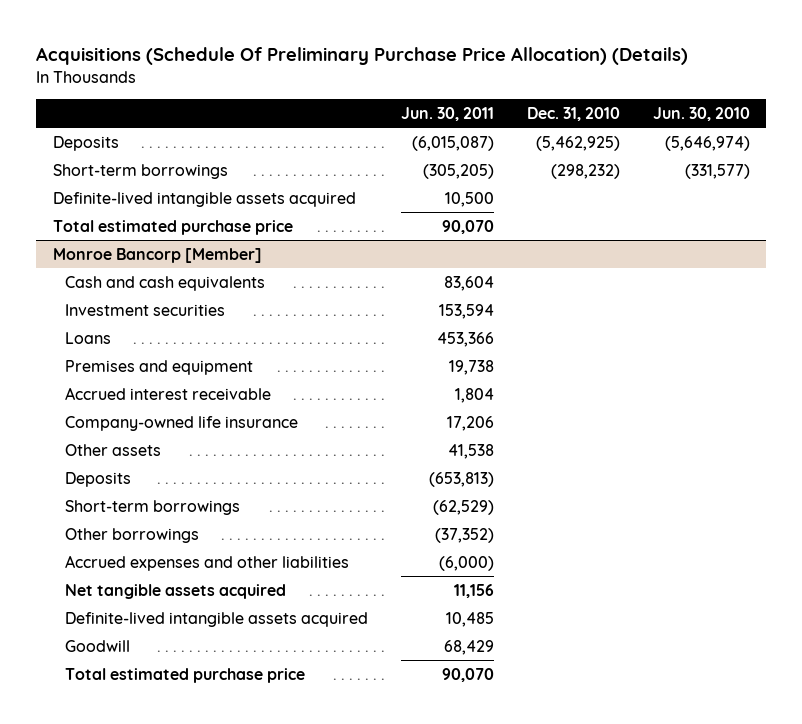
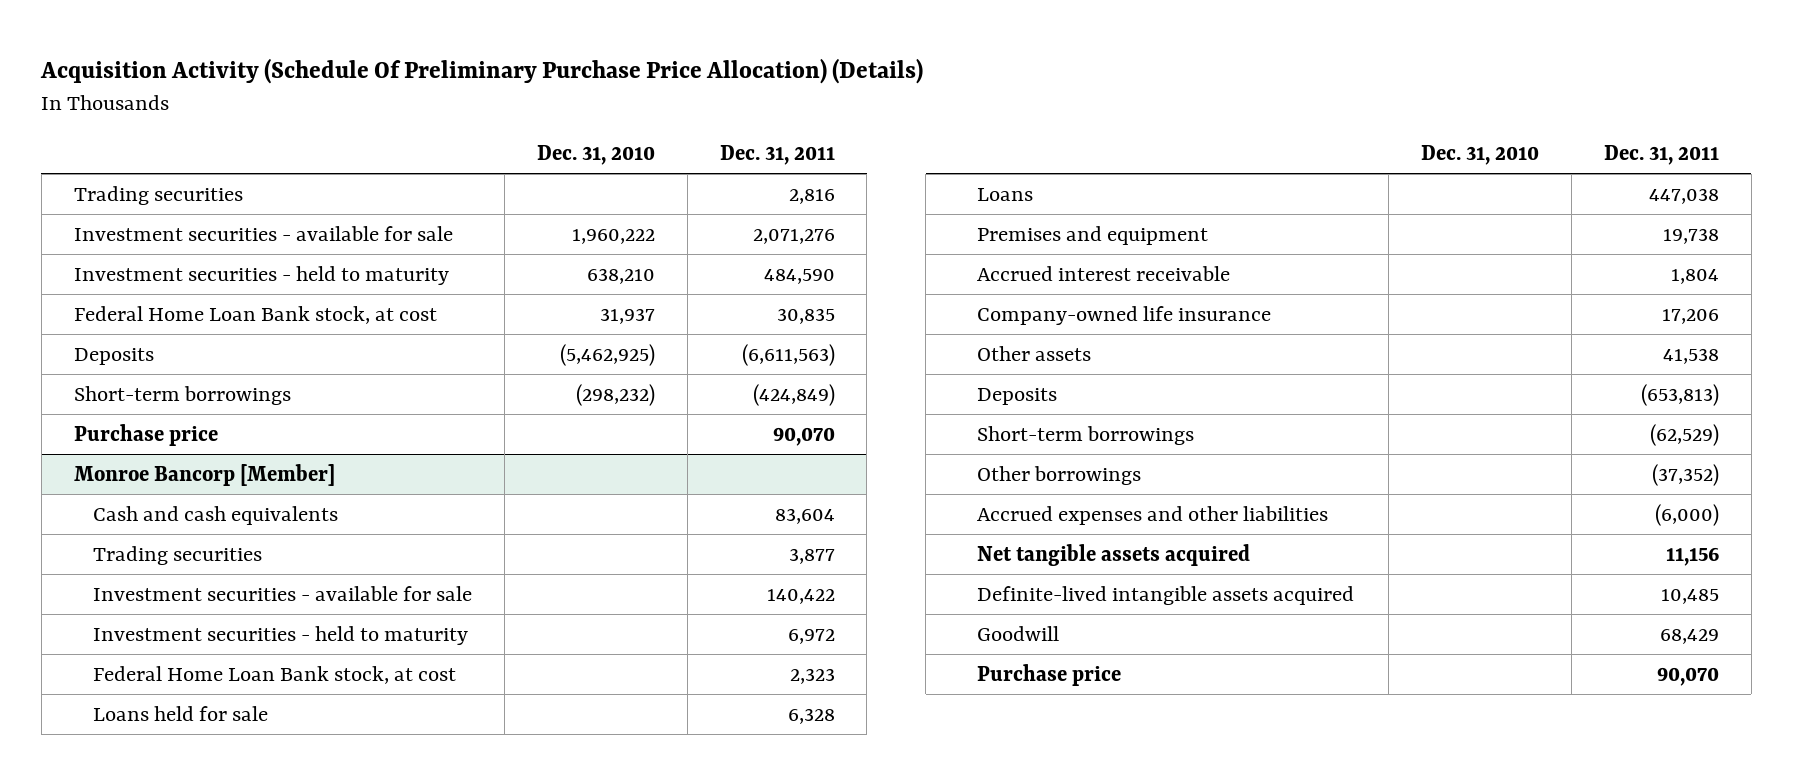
- Acquisitions (Schedule Of Preliminary Purchase Price Allocation) (Details)
+ Acquisition Activity (Schedule Of Preliminary Purchase Price Allocation) (Details)
- | Jun. 30, 2011 | Dec. 31, 2010 | Jun. 30, 2010
+ | Dec. 31, 2010 | Dec. 31, 2011
+ Trading securities | | 2,816
+ Investment securities - available for sale | 1,960,222 | 2,071,276
+ Investment securities - held to maturity | 638,210 | 484,590
+ Federal Home Loan Bank stock, at cost | 31,937 | 30,835
- Definite-lived intangible assets acquired | 10,500 | |
- Total estimated purchase price | 90,070 | |
+ Purchase price | | 90,070
@ Monroe Bancorp [Member]
- Investment securities | 153,594 | |
+ Trading securities | | 3,877
+ Investment securities - available for sale | | 140,422
+ Investment securities - held to maturity | | 6,972
+ Federal Home Loan Bank stock, at cost | | 2,323
+ Loans held for sale | | 6,328
- Total estimated purchase price | 90,070 | |
+ Purchase price | | 90,070

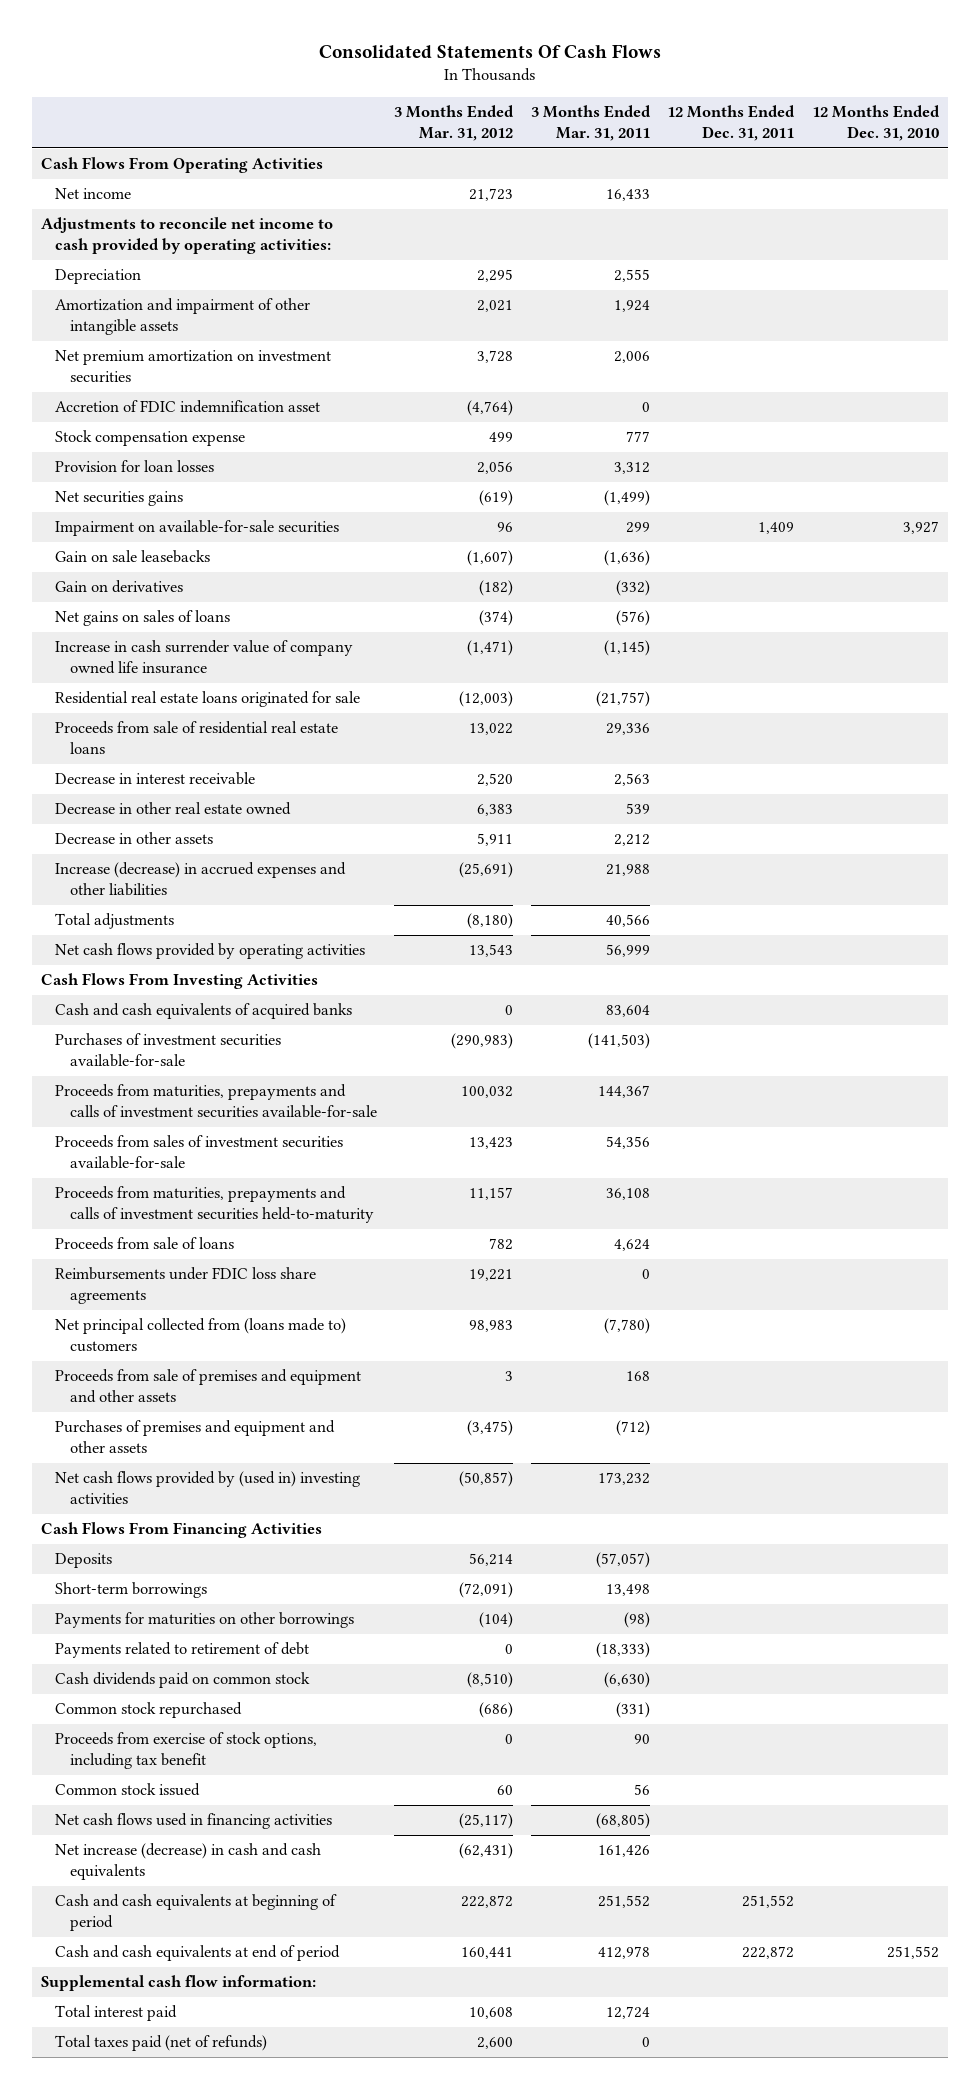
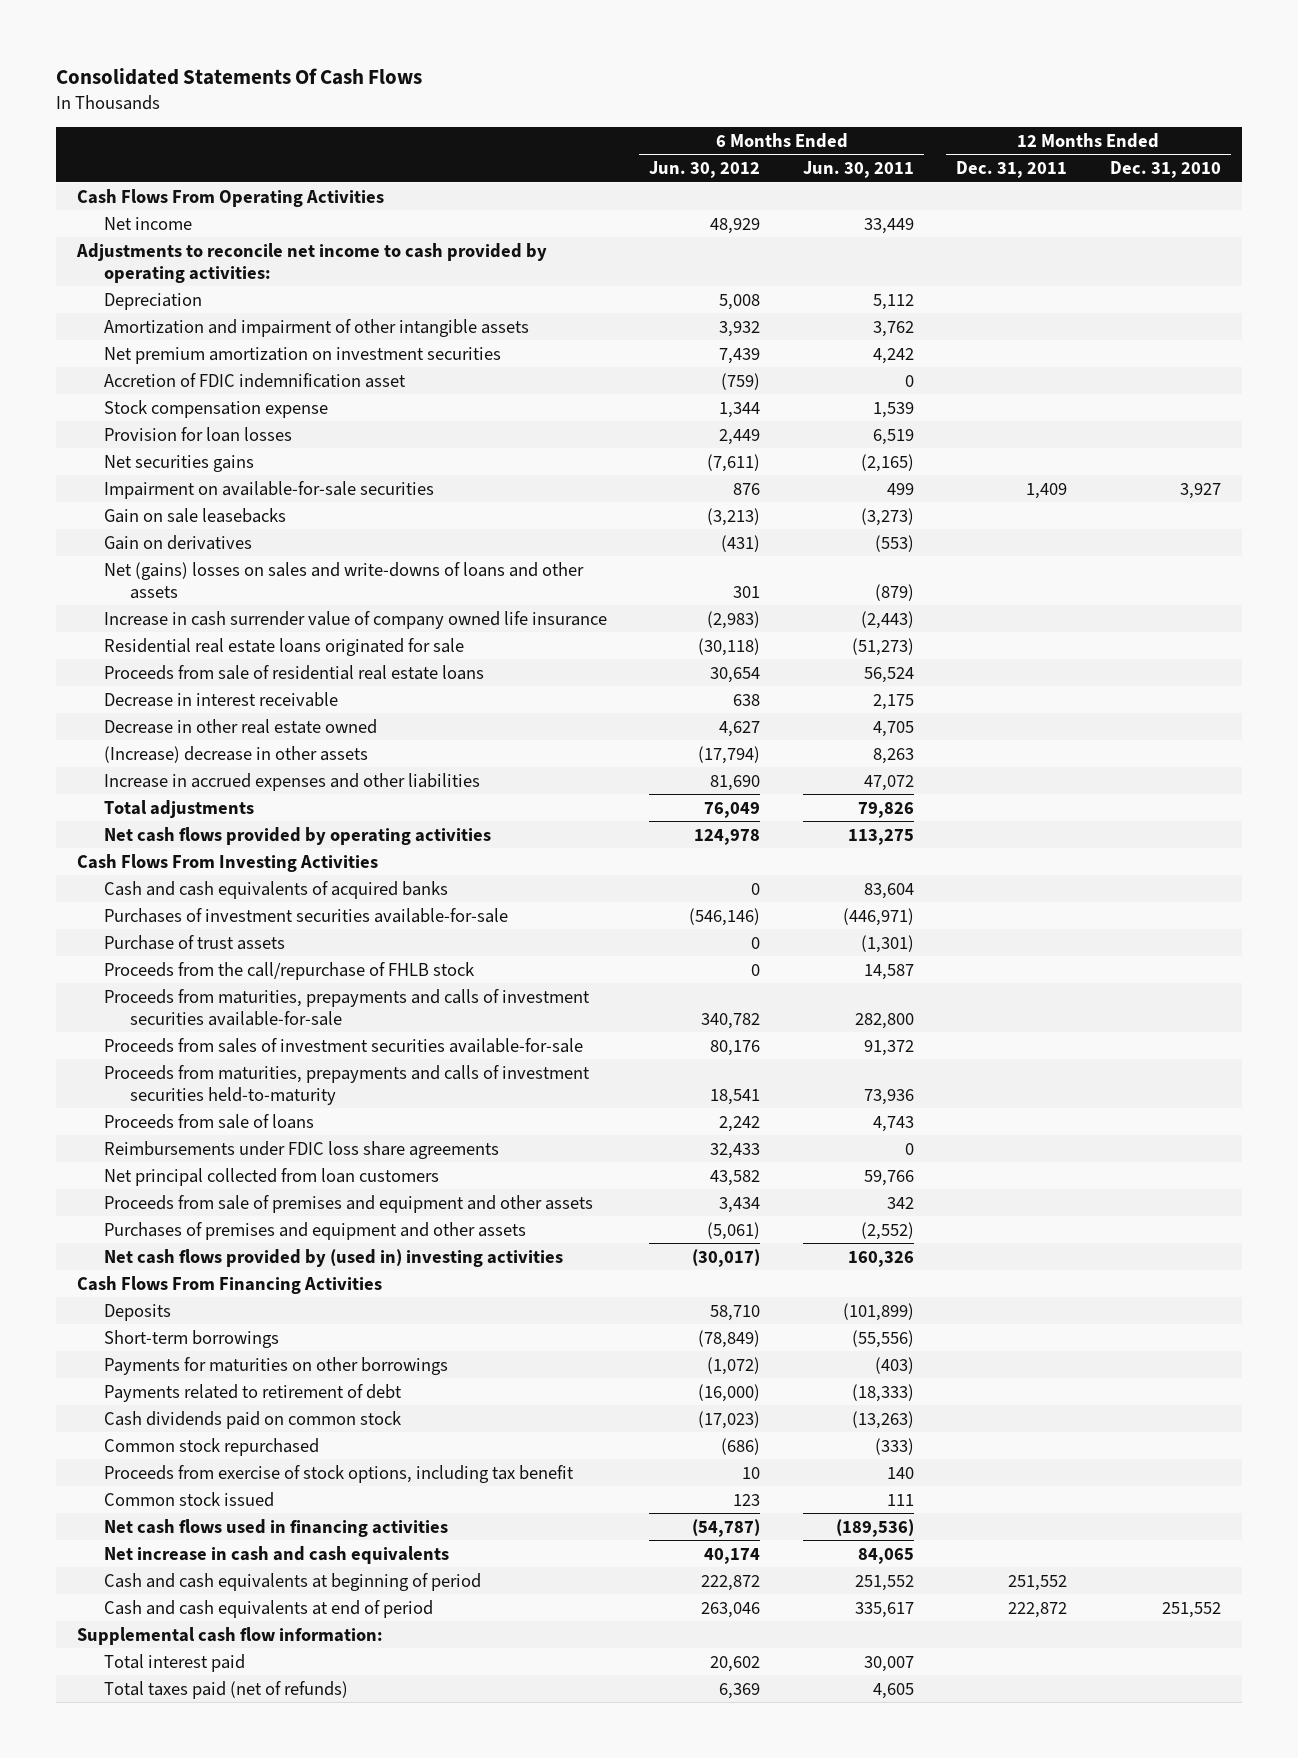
- | 3 Months Ended Mar. 31, 2012 | 3 Months Ended Mar. 31, 2011 | 12 Months Ended Dec. 31, 2011 | 12 Months Ended Dec. 31, 2010
+ | 6 Months Ended Jun. 30, 2012 | 6 Months Ended Jun. 30, 2011 | 12 Months Ended Dec. 31, 2011 | 12 Months Ended Dec. 31, 2010
- Net gains on sales of loans | (374) | (576) | |
+ Net (gains) losses on sales and write-downs of loans and other assets | 301 | (879) | |
- Decrease in other assets | 5,911 | 2,212 | |
- Increase (decrease) in accrued expenses and other liabilities | (25,691) | 21,988 | |
+ (Increase) decrease in other assets | (17,794) | 8,263 | |
+ Increase in accrued expenses and other liabilities | 81,690 | 47,072 | |
+ Purchase of trust assets | 0 | (1,301) | |
+ Proceeds from the call/repurchase of FHLB stock | 0 | 14,587 | |
- Net principal collected from (loans made to) customers | 98,983 | (7,780) | |
+ Net principal collected from loan customers | 43,582 | 59,766 | |
- Net increase (decrease) in cash and cash equivalents | (62,431) | 161,426 | |
+ Net increase in cash and cash equivalents | 40,174 | 84,065 | |

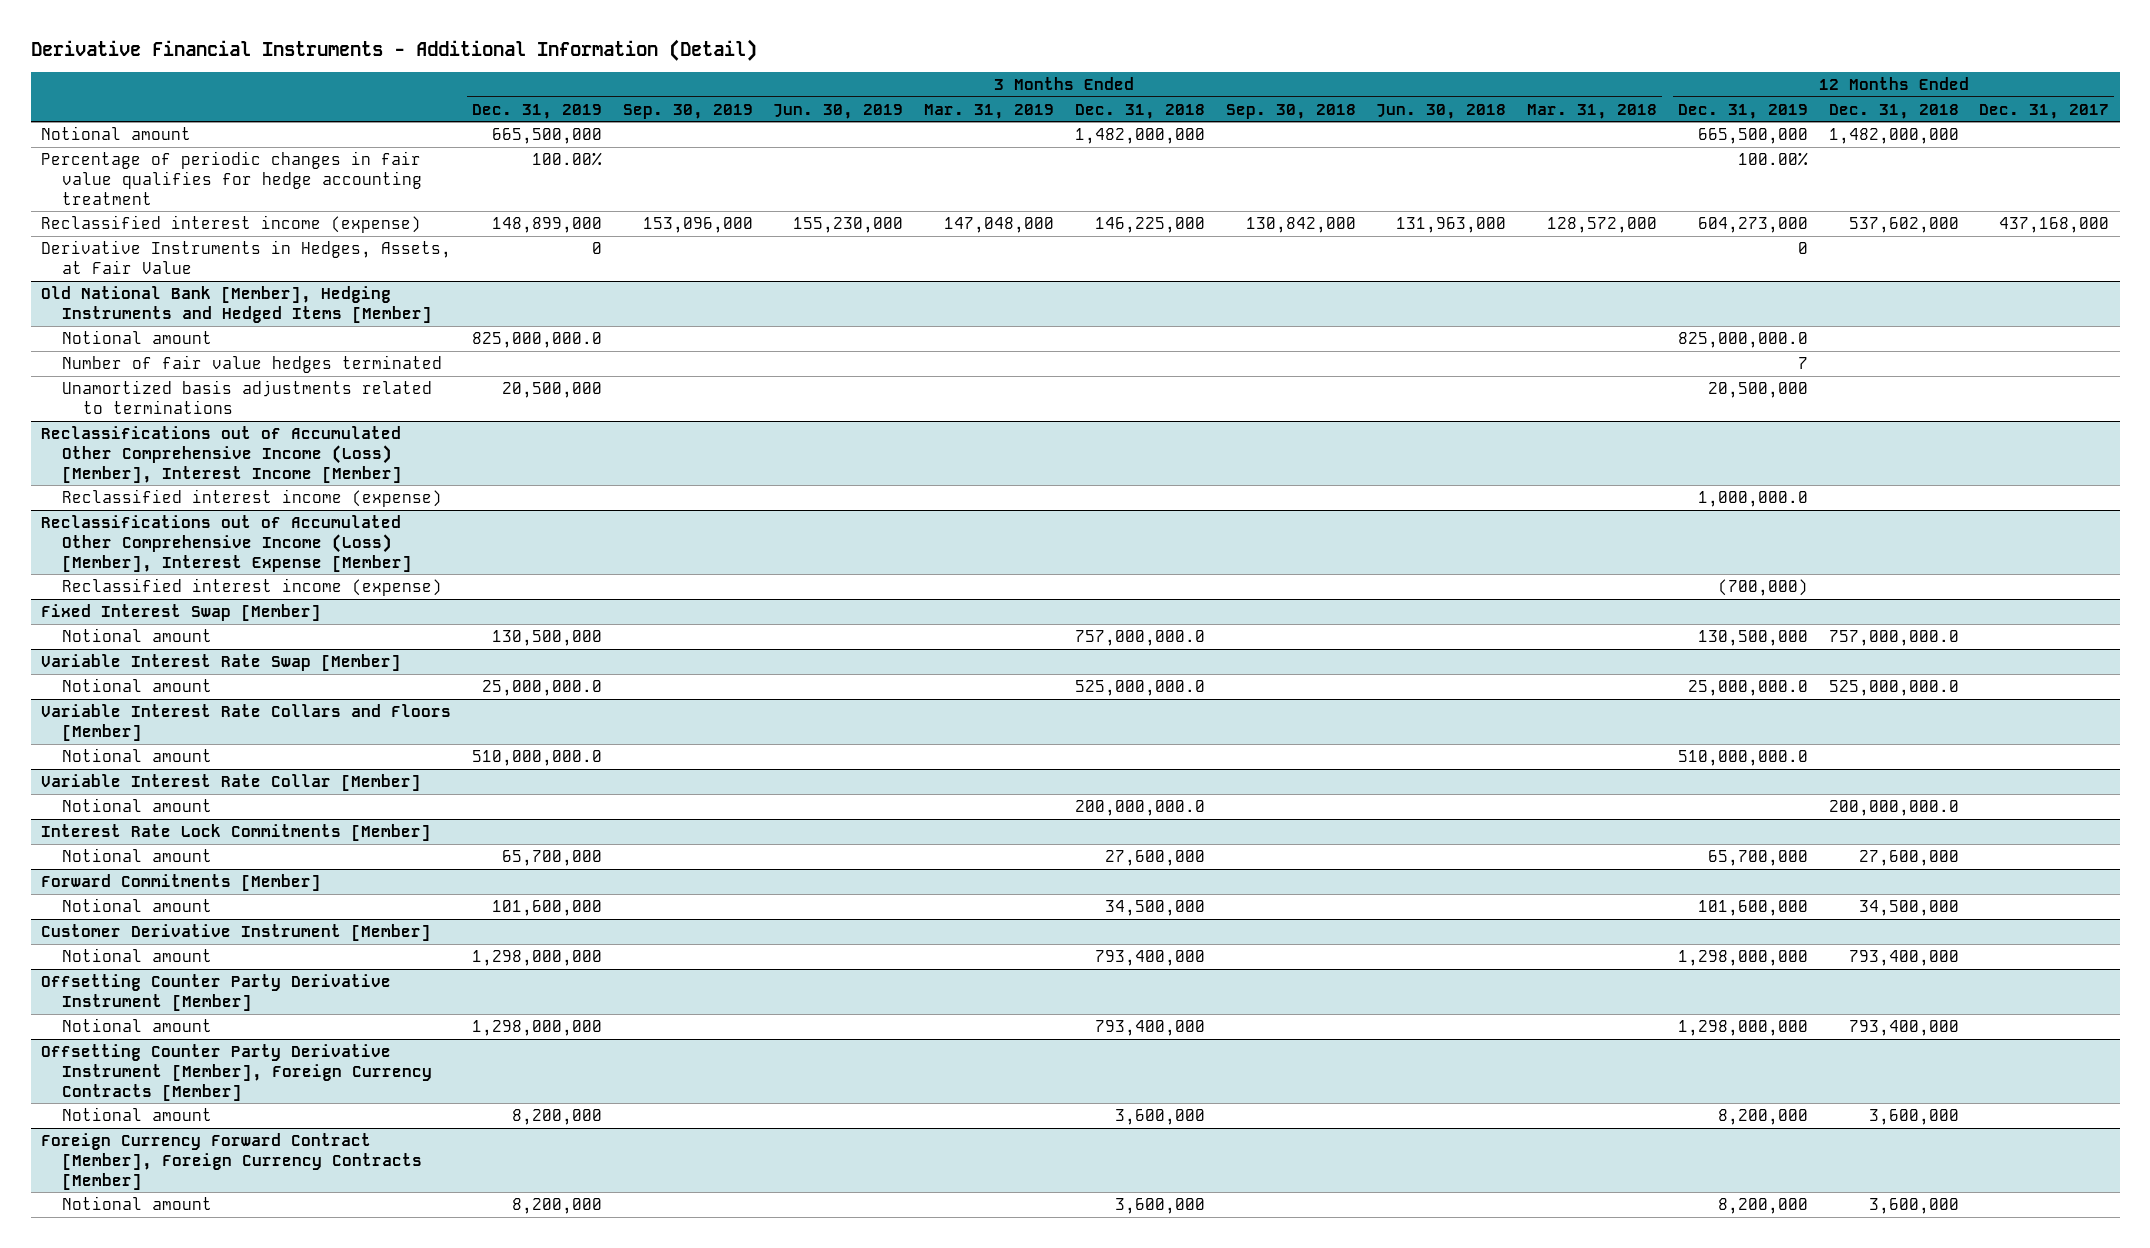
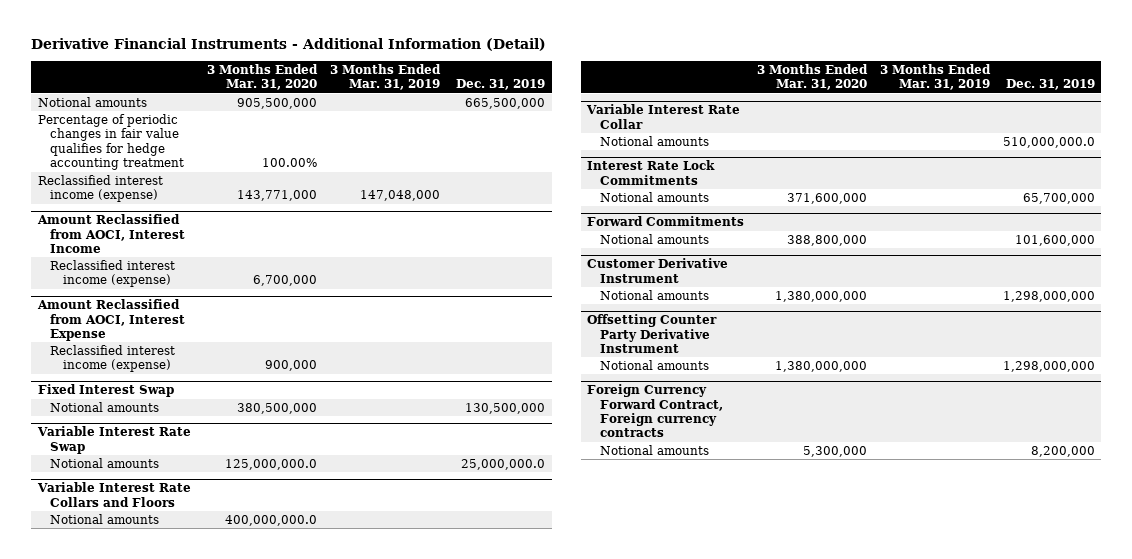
- | 3 Months Ended Dec. 31, 2019 | 3 Months Ended Sep. 30, 2019 | 3 Months Ended Jun. 30, 2019 | 3 Months Ended Mar. 31, 2019 | 3 Months Ended Dec. 31, 2018 | 3 Months Ended Sep. 30, 2018 | 3 Months Ended Jun. 30, 2018 | 3 Months Ended Mar. 31, 2018 | 12 Months Ended Dec. 31, 2019 | 12 Months Ended Dec. 31, 2018 | 12 Months Ended Dec. 31, 2017
+ | 3 Months Ended Mar. 31, 2020 | 3 Months Ended Mar. 31, 2019 | Dec. 31, 2019
- Notional amount | 665,500,000 | | | | 1,482,000,000 | | | | 665,500,000 | 1,482,000,000 |
+ Notional amounts | 905,500,000 | | 665,500,000
- Derivative Instruments in Hedges, Assets, at Fair Value | 0 | | | | | | | | 0 | |
- Old National Bank [Member], Hedging Instruments and Hedged Items [Member]
- Notional amount | 825,000,000.0 | | | | | | | | 825,000,000.0 | |
- Number of fair value hedges terminated | | | | | | | | | 7 | |
- Unamortized basis adjustments related to terminations | 20,500,000 | | | | | | | | 20,500,000 | |
- Reclassifications out of Accumulated Other Comprehensive Income (Loss) [Member], Interest Income [Member]
- Reclassified interest income (expense) | | | | | | | | | 1,000,000.0 | |
- Reclassifications out of Accumulated Other Comprehensive Income (Loss) [Member], Interest Expense [Member]
- Reclassified interest income (expense) | | | | | | | | | (700,000) | |
- Fixed Interest Swap [Member]
- Notional amount | 130,500,000 | | | | 757,000,000.0 | | | | 130,500,000 | 757,000,000.0 |
- Variable Interest Rate Swap [Member]
- Notional amount | 25,000,000.0 | | | | 525,000,000.0 | | | | 25,000,000.0 | 525,000,000.0 |
- Variable Interest Rate Collars and Floors [Member]
- Notional amount | 510,000,000.0 | | | | | | | | 510,000,000.0 | |
- Variable Interest Rate Collar [Member]
- Notional amount | | | | | 200,000,000.0 | | | | | 200,000,000.0 |
- Interest Rate Lock Commitments [Member]
- Notional amount | 65,700,000 | | | | 27,600,000 | | | | 65,700,000 | 27,600,000 |
- Forward Commitments [Member]
- Notional amount | 101,600,000 | | | | 34,500,000 | | | | 101,600,000 | 34,500,000 |
- Customer Derivative Instrument [Member]
- Notional amount | 1,298,000,000 | | | | 793,400,000 | | | | 1,298,000,000 | 793,400,000 |
- Offsetting Counter Party Derivative Instrument [Member]
- Notional amount | 1,298,000,000 | | | | 793,400,000 | | | | 1,298,000,000 | 793,400,000 |
- Offsetting Counter Party Derivative Instrument [Member], Foreign Currency Contracts [Member]
- Notional amount | 8,200,000 | | | | 3,600,000 | | | | 8,200,000 | 3,600,000 |
- Foreign Currency Forward Contract [Member], Foreign Currency Contracts [Member]
- Notional amount | 8,200,000 | | | | 3,600,000 | | | | 8,200,000 | 3,600,000 |
+ Amount Reclassified from AOCI, Interest Income
+ Reclassified interest income (expense) | 6,700,000 | |
+ Amount Reclassified from AOCI, Interest Expense
+ Reclassified interest income (expense) | 900,000 | |
+ Fixed Interest Swap
+ Notional amounts | 380,500,000 | | 130,500,000
+ Variable Interest Rate Swap
+ Notional amounts | 125,000,000.0 | | 25,000,000.0
+ Variable Interest Rate Collars and Floors
+ Notional amounts | 400,000,000.0 | |
+ Variable Interest Rate Collar
+ Notional amounts | | | 510,000,000.0
+ Interest Rate Lock Commitments
+ Notional amounts | 371,600,000 | | 65,700,000
+ Forward Commitments
+ Notional amounts | 388,800,000 | | 101,600,000
+ Customer Derivative Instrument
+ Notional amounts | 1,380,000,000 | | 1,298,000,000
+ Offsetting Counter Party Derivative Instrument
+ Notional amounts | 1,380,000,000 | | 1,298,000,000
+ Foreign Currency Forward Contract, Foreign currency contracts
+ Notional amounts | 5,300,000 | | 8,200,000

